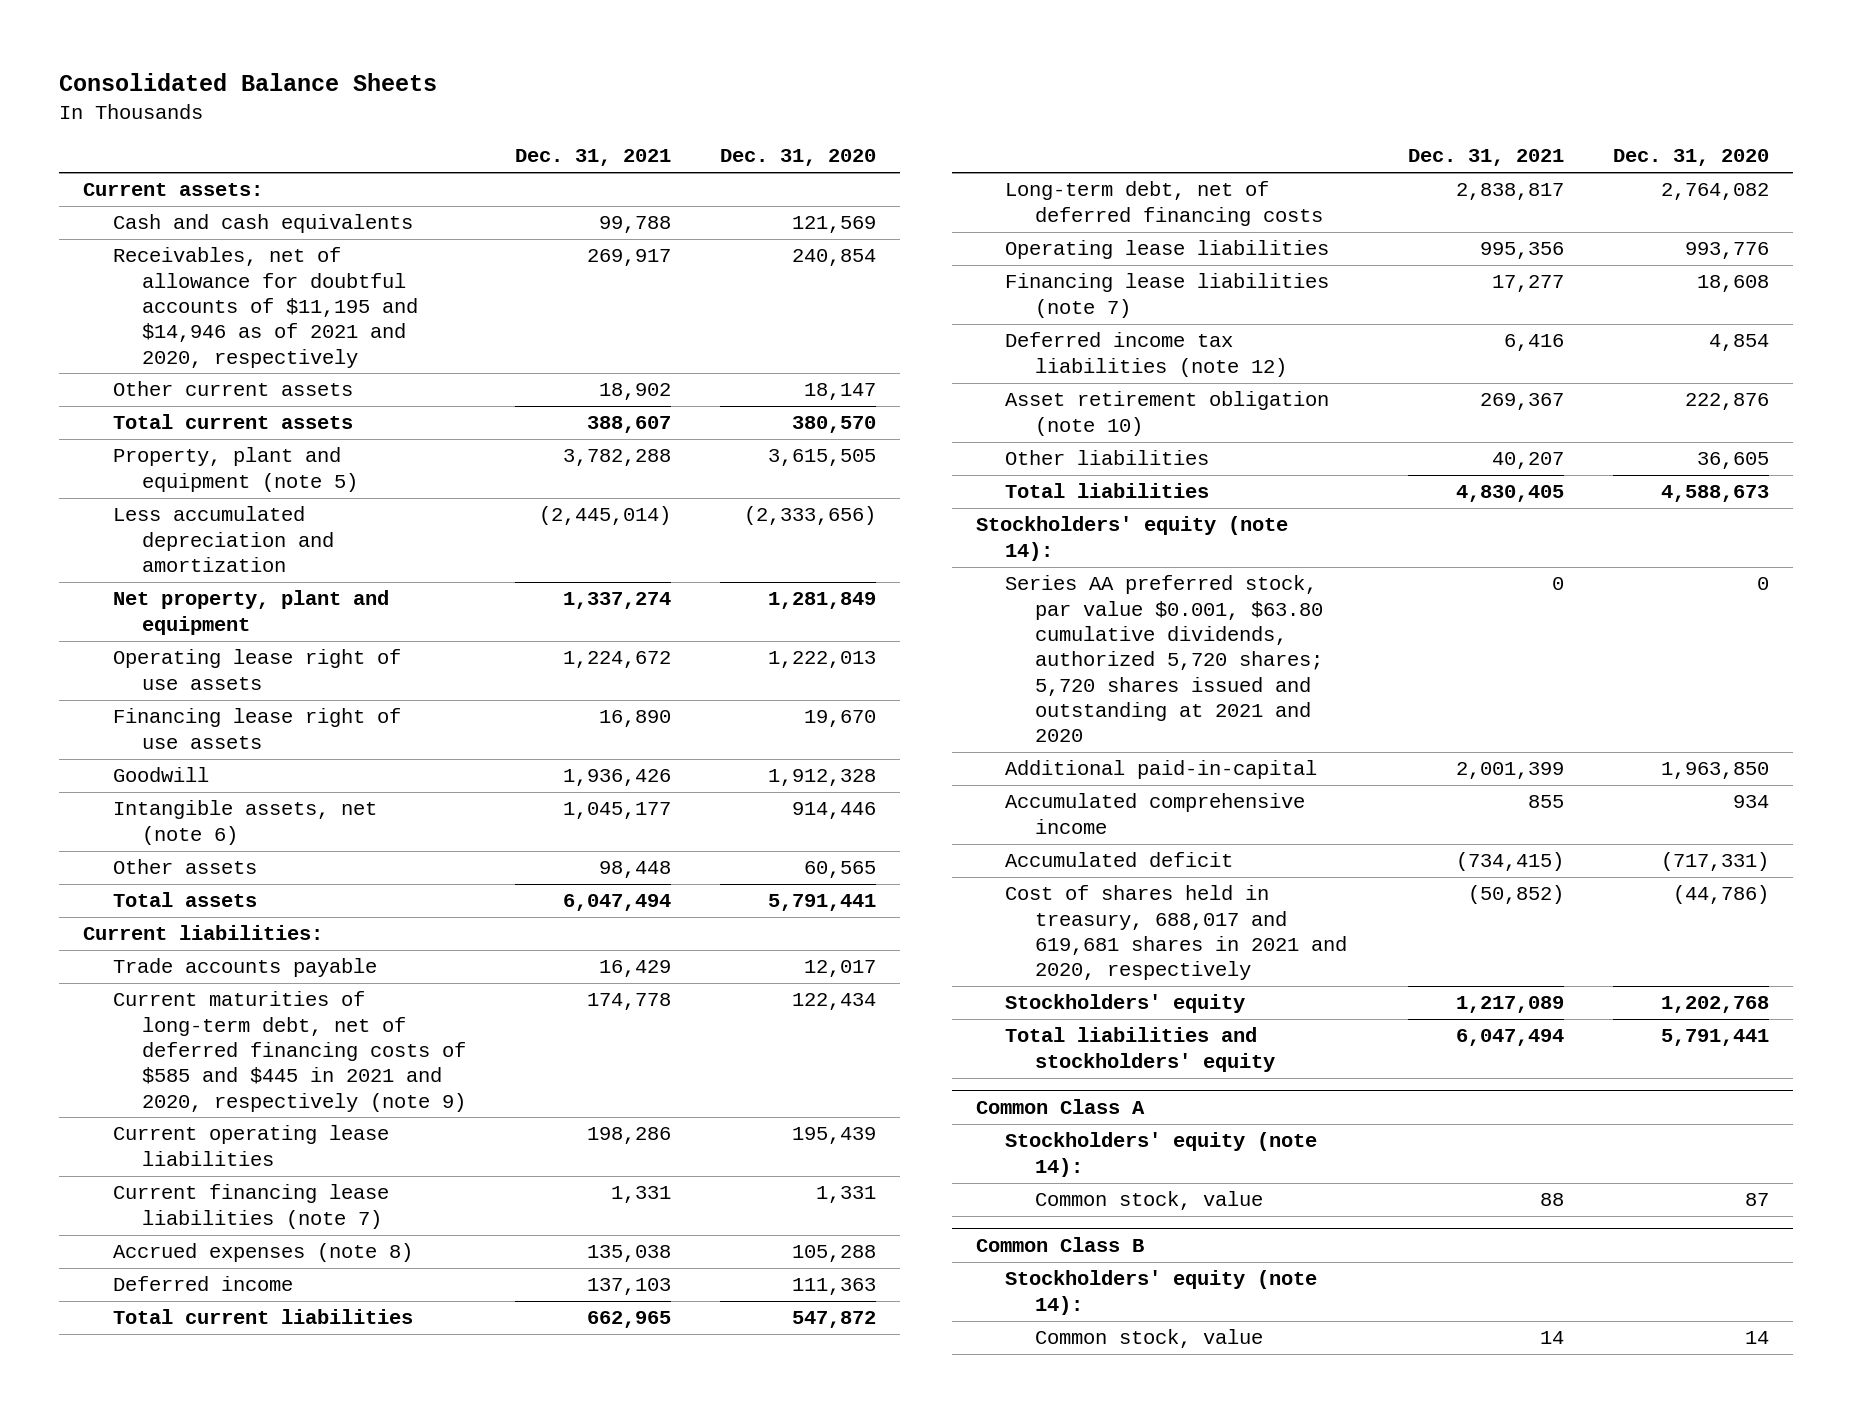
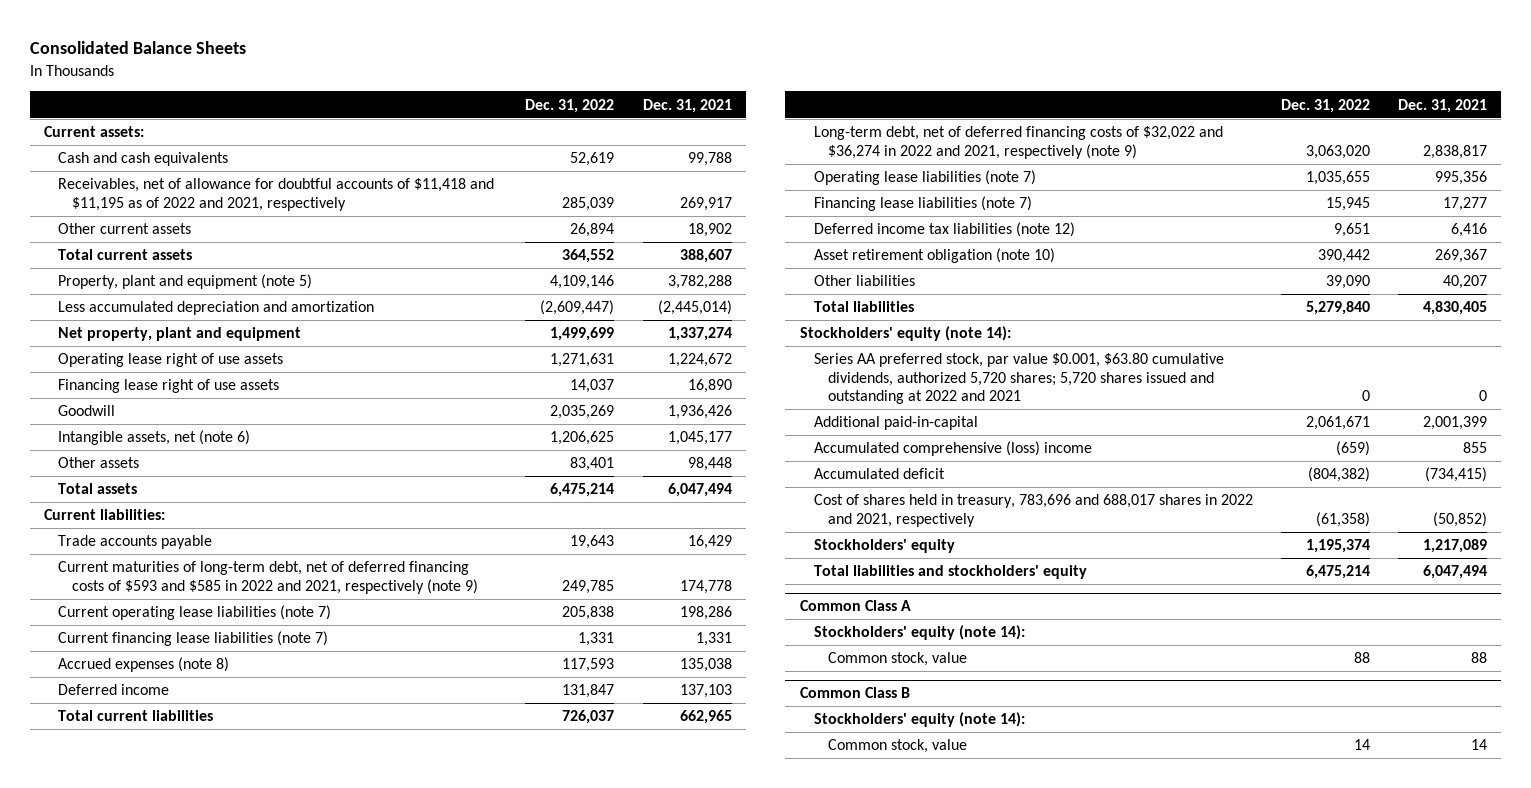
- | Dec. 31, 2021 | Dec. 31, 2020
+ | Dec. 31, 2022 | Dec. 31, 2021
- Receivables, net of allowance for doubtful accounts of $11,195 and $14,946 as of 2021 and 2020, respectively | 269,917 | 240,854
+ Receivables, net of allowance for doubtful accounts of $11,418 and $11,195 as of 2022 and 2021, respectively | 285,039 | 269,917
- Current maturities of long-term debt, net of deferred financing costs of $585 and $445 in 2021 and 2020, respectively (note 9) | 174,778 | 122,434
- Current operating lease liabilities | 198,286 | 195,439
+ Current maturities of long-term debt, net of deferred financing costs of $593 and $585 in 2022 and 2021, respectively (note 9) | 249,785 | 174,778
+ Current operating lease liabilities (note 7) | 205,838 | 198,286
- Long-term debt, net of deferred financing costs | 2,838,817 | 2,764,082
- Operating lease liabilities | 995,356 | 993,776
+ Long-term debt, net of deferred financing costs of $32,022 and $36,274 in 2022 and 2021, respectively (note 9) | 3,063,020 | 2,838,817
+ Operating lease liabilities (note 7) | 1,035,655 | 995,356
- Series AA preferred stock, par value $0.001, $63.80 cumulative dividends, authorized 5,720 shares; 5,720 shares issued and outstanding at 2021 and 2020 | 0 | 0
+ Series AA preferred stock, par value $0.001, $63.80 cumulative dividends, authorized 5,720 shares; 5,720 shares issued and outstanding at 2022 and 2021 | 0 | 0
- Accumulated comprehensive income | 855 | 934
+ Accumulated comprehensive (loss) income | (659) | 855
- Cost of shares held in treasury, 688,017 and 619,681 shares in 2021 and 2020, respectively | (50,852) | (44,786)
+ Cost of shares held in treasury, 783,696 and 688,017 shares in 2022 and 2021, respectively | (61,358) | (50,852)

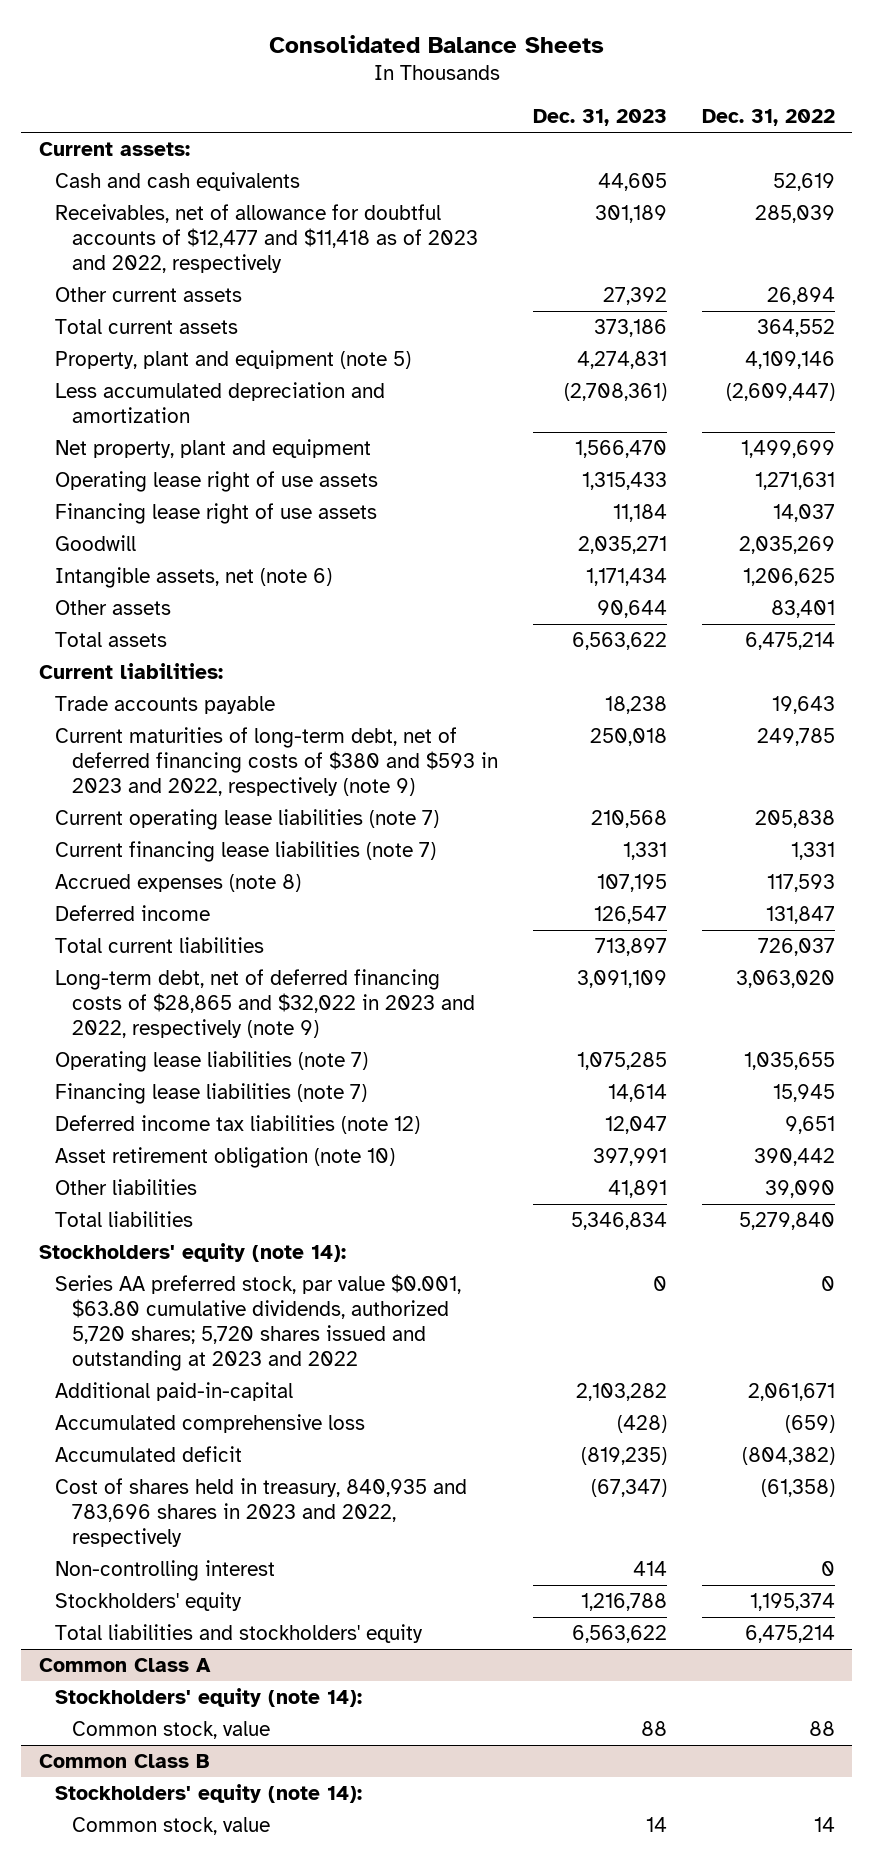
- | Dec. 31, 2022 | Dec. 31, 2021
+ | Dec. 31, 2023 | Dec. 31, 2022
- Receivables, net of allowance for doubtful accounts of $11,418 and $11,195 as of 2022 and 2021, respectively | 285,039 | 269,917
+ Receivables, net of allowance for doubtful accounts of $12,477 and $11,418 as of 2023 and 2022, respectively | 301,189 | 285,039
- Current maturities of long-term debt, net of deferred financing costs of $593 and $585 in 2022 and 2021, respectively (note 9) | 249,785 | 174,778
+ Current maturities of long-term debt, net of deferred financing costs of $380 and $593 in 2023 and 2022, respectively (note 9) | 250,018 | 249,785
- Long-term debt, net of deferred financing costs of $32,022 and $36,274 in 2022 and 2021, respectively (note 9) | 3,063,020 | 2,838,817
+ Long-term debt, net of deferred financing costs of $28,865 and $32,022 in 2023 and 2022, respectively (note 9) | 3,091,109 | 3,063,020
- Series AA preferred stock, par value $0.001, $63.80 cumulative dividends, authorized 5,720 shares; 5,720 shares issued and outstanding at 2022 and 2021 | 0 | 0
+ Series AA preferred stock, par value $0.001, $63.80 cumulative dividends, authorized 5,720 shares; 5,720 shares issued and outstanding at 2023 and 2022 | 0 | 0
- Accumulated comprehensive (loss) income | (659) | 855
+ Accumulated comprehensive loss | (428) | (659)
- Cost of shares held in treasury, 783,696 and 688,017 shares in 2022 and 2021, respectively | (61,358) | (50,852)
+ Cost of shares held in treasury, 840,935 and 783,696 shares in 2023 and 2022, respectively | (67,347) | (61,358)
+ Non-controlling interest | 414 | 0

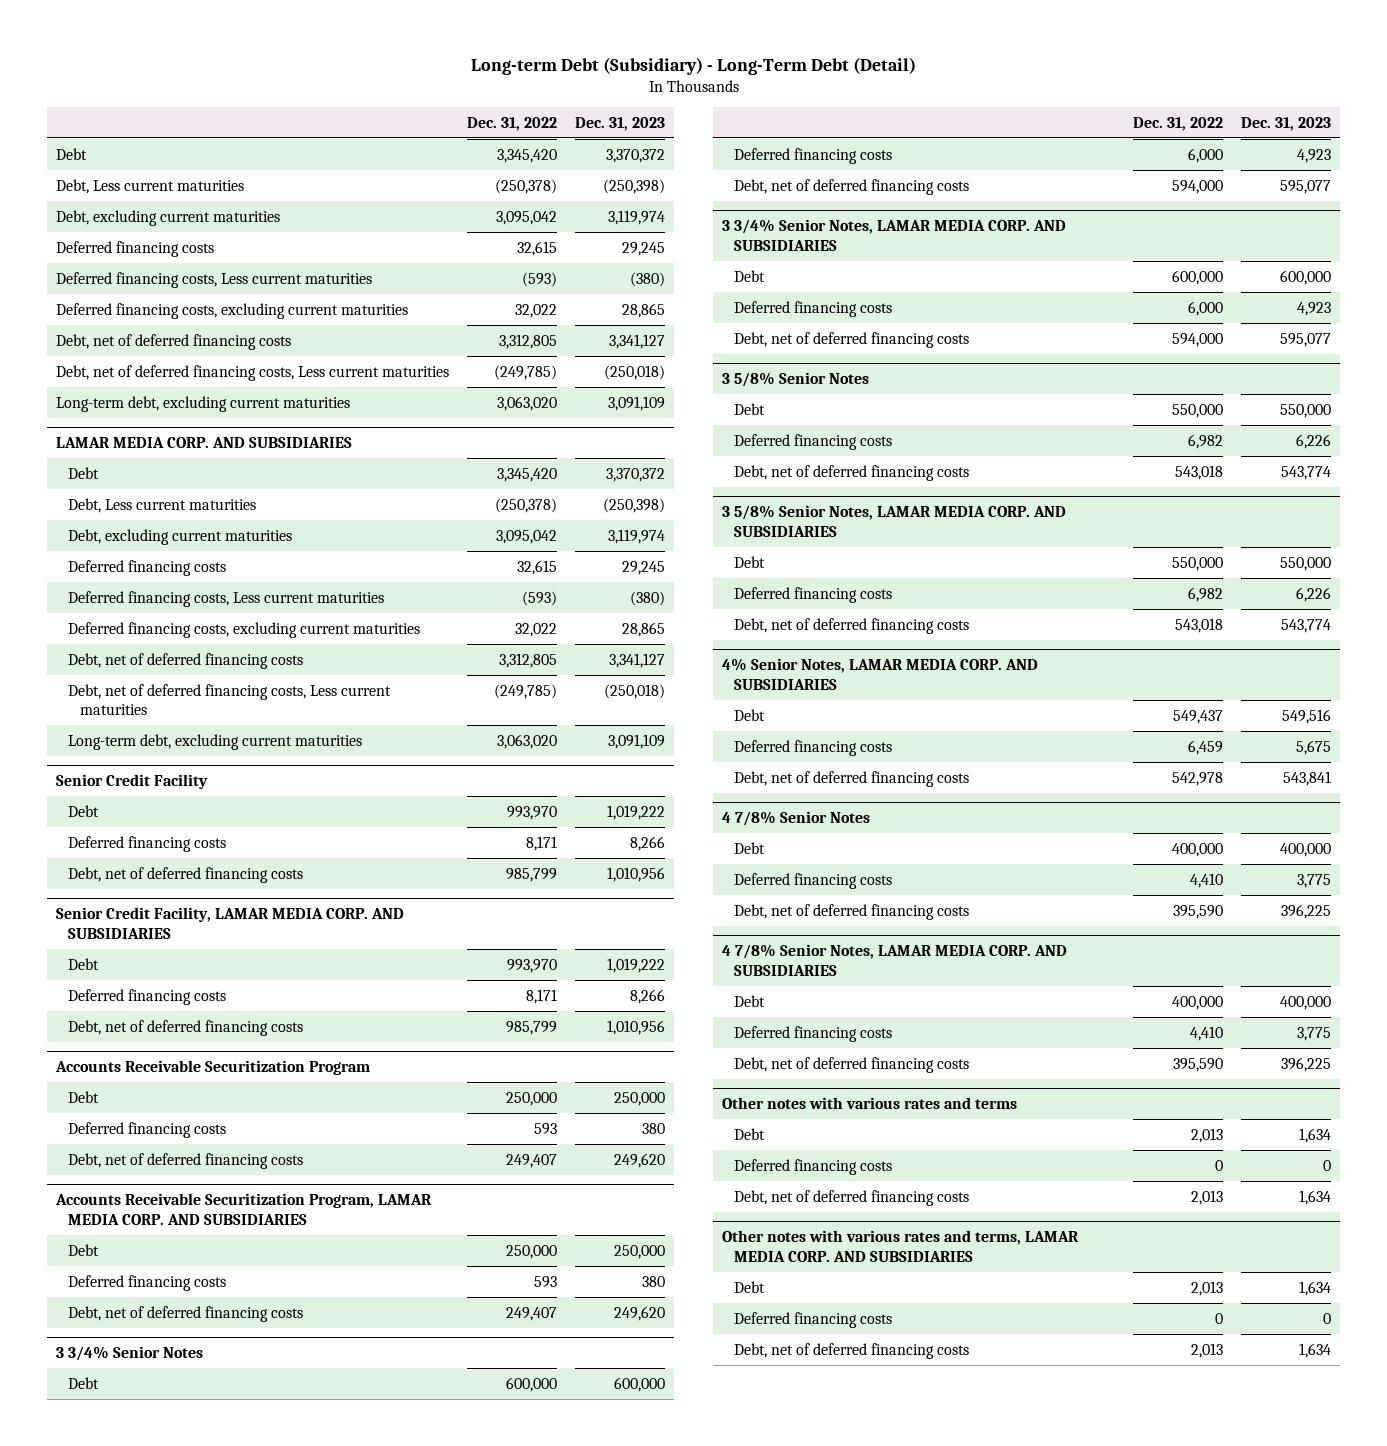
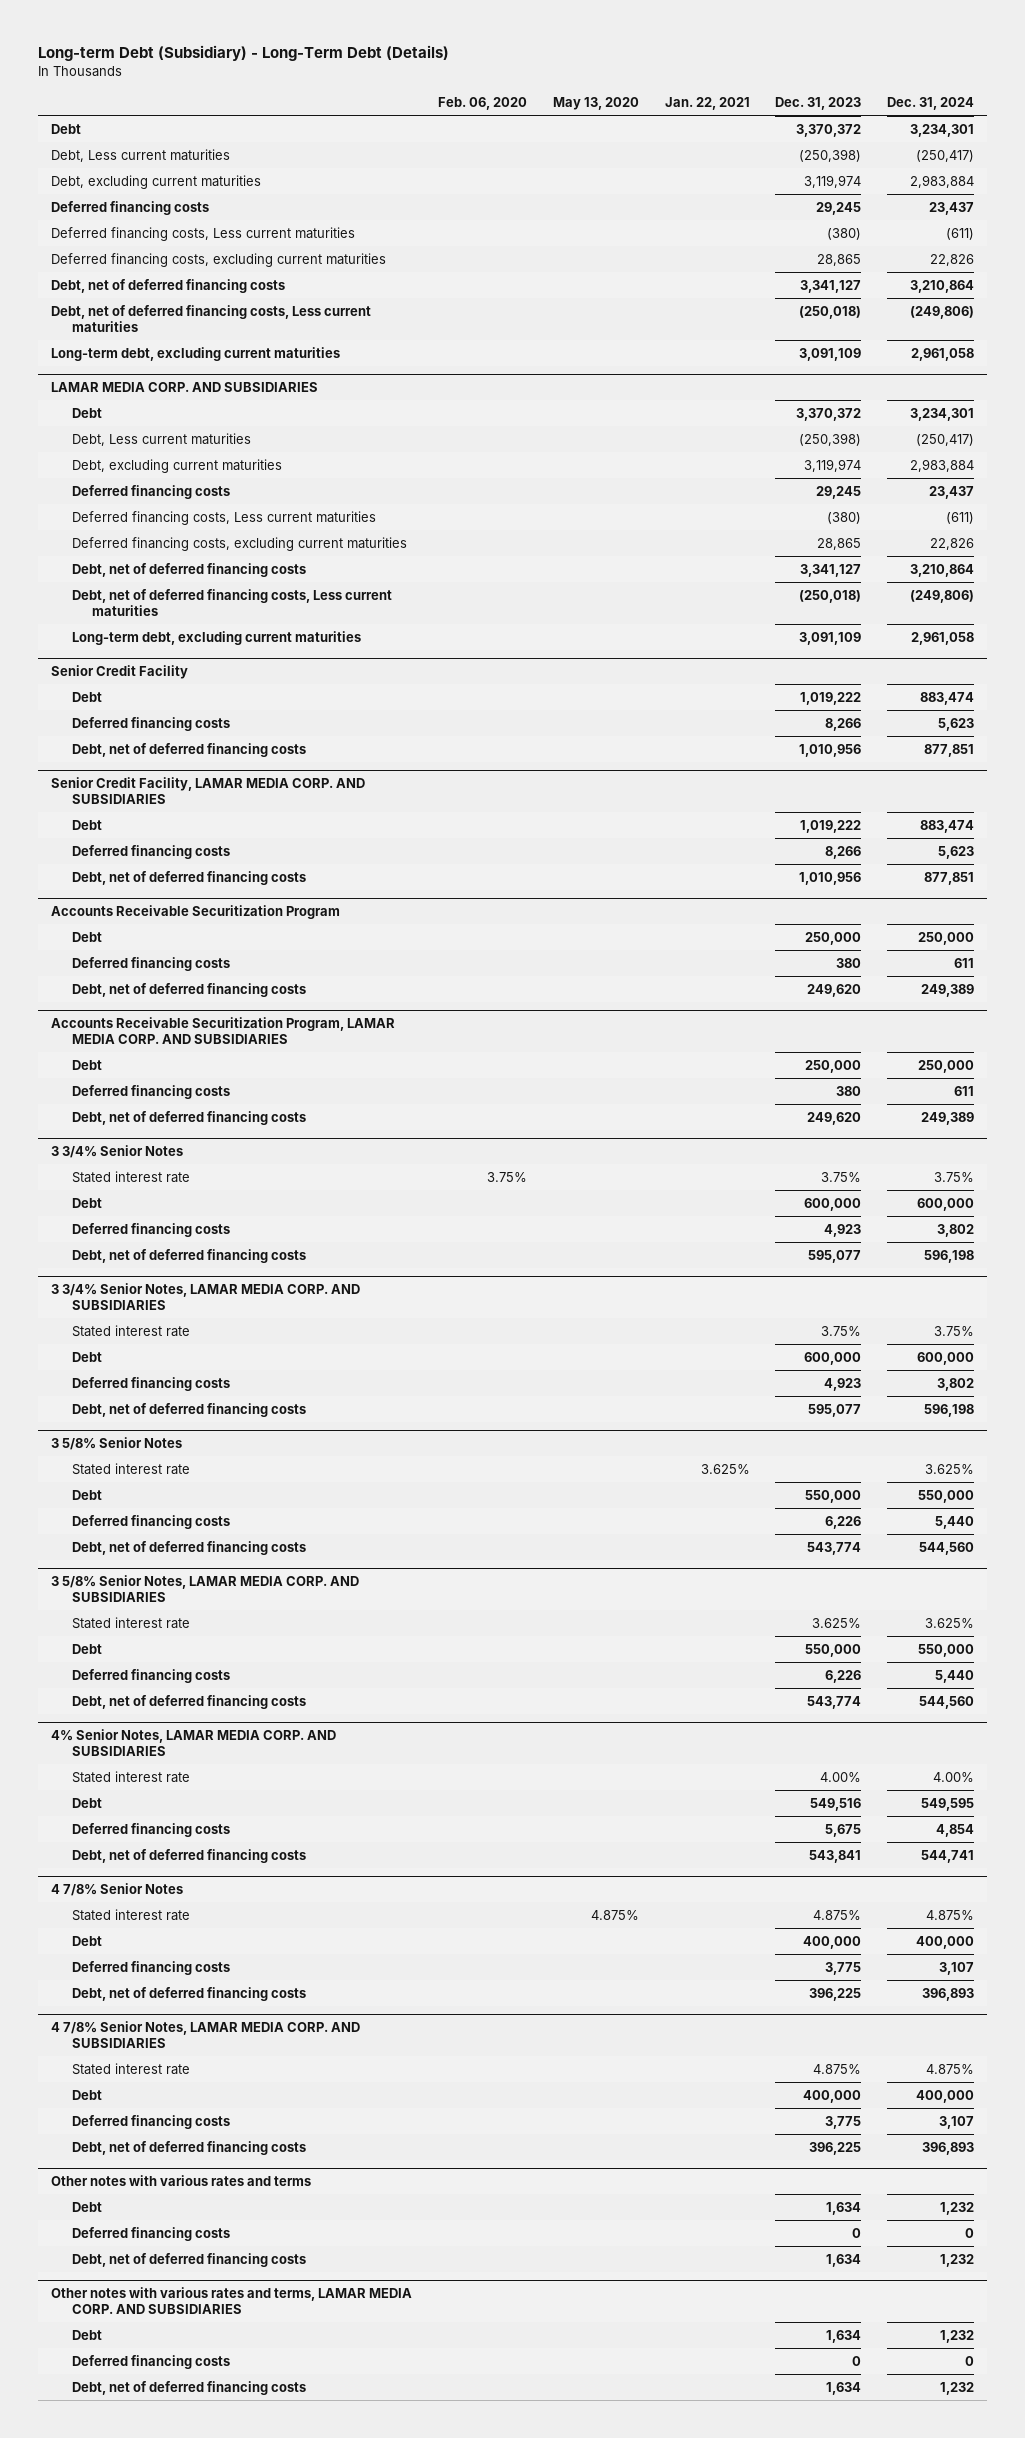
- Long-term Debt (Subsidiary) - Long-Term Debt (Detail)
+ Long-term Debt (Subsidiary) - Long-Term Debt (Details)
- | Dec. 31, 2022 | Dec. 31, 2023
+ | Feb. 06, 2020 | May 13, 2020 | Jan. 22, 2021 | Dec. 31, 2023 | Dec. 31, 2024
@ 3 3/4% Senior Notes
+ Stated interest rate | 3.75% | | | 3.75% | 3.75%
@ 3 3/4% Senior Notes, LAMAR MEDIA CORP. AND SUBSIDIARIES
+ Stated interest rate | | | | 3.75% | 3.75%
@ 3 5/8% Senior Notes
+ Stated interest rate | | | 3.625% | | 3.625%
@ 3 5/8% Senior Notes, LAMAR MEDIA CORP. AND SUBSIDIARIES
+ Stated interest rate | | | | 3.625% | 3.625%
@ 4% Senior Notes, LAMAR MEDIA CORP. AND SUBSIDIARIES
+ Stated interest rate | | | | 4.00% | 4.00%
@ 4 7/8% Senior Notes
+ Stated interest rate | | 4.875% | | 4.875% | 4.875%
@ 4 7/8% Senior Notes, LAMAR MEDIA CORP. AND SUBSIDIARIES
+ Stated interest rate | | | | 4.875% | 4.875%

